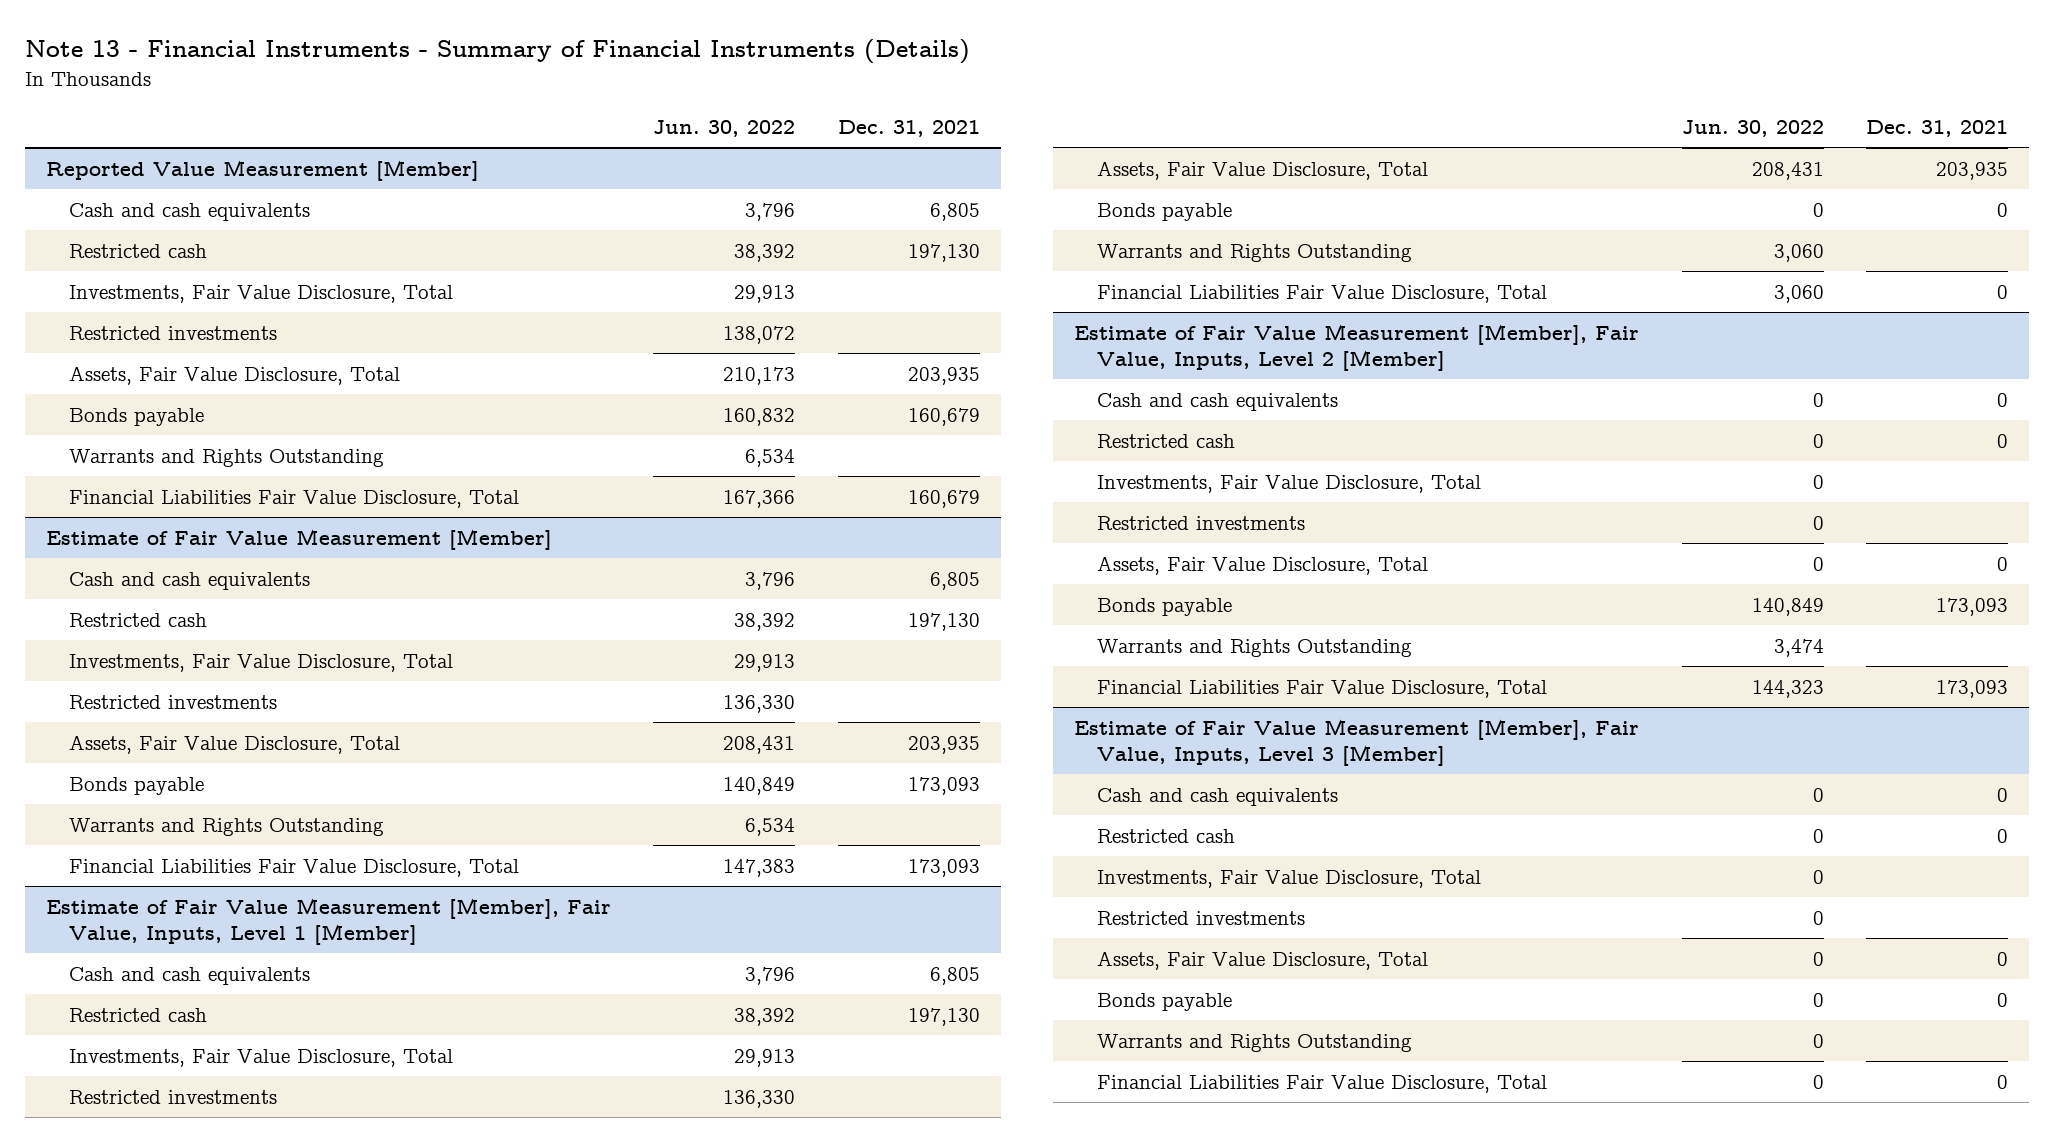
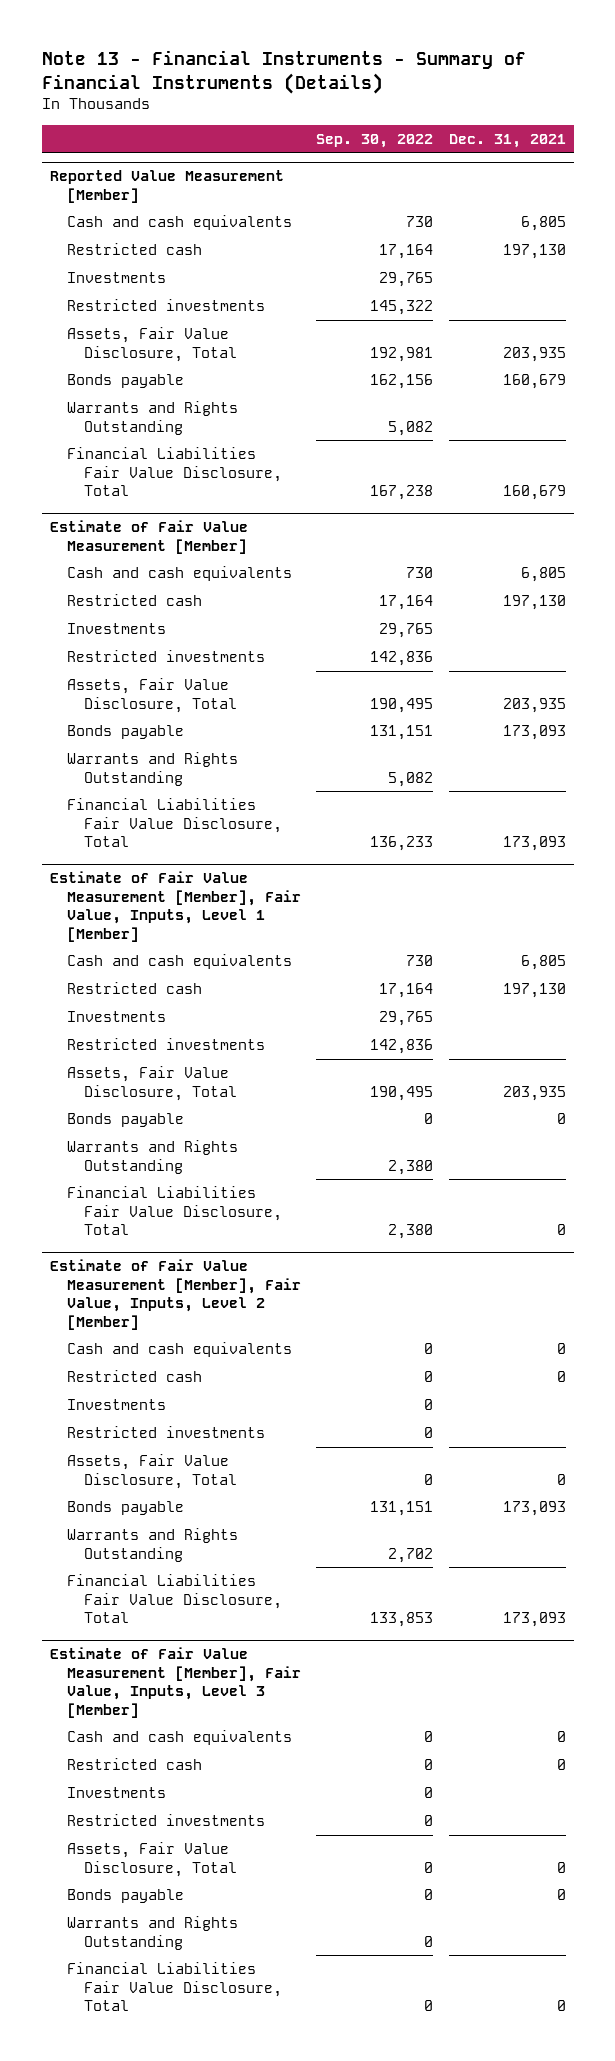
- | Jun. 30, 2022 | Dec. 31, 2021
+ | Sep. 30, 2022 | Dec. 31, 2021
@ Reported Value Measurement [Member]
- Investments, Fair Value Disclosure, Total | 29,913 |
+ Investments | 29,765 |
@ Estimate of Fair Value Measurement [Member]
- Investments, Fair Value Disclosure, Total | 29,913 |
+ Investments | 29,765 |
@ Estimate of Fair Value Measurement [Member], Fair Value, Inputs, Level 1 [Member]
- Investments, Fair Value Disclosure, Total | 29,913 |
+ Investments | 29,765 |
@ Estimate of Fair Value Measurement [Member], Fair Value, Inputs, Level 2 [Member]
- Investments, Fair Value Disclosure, Total | 0 |
+ Investments | 0 |
@ Estimate of Fair Value Measurement [Member], Fair Value, Inputs, Level 3 [Member]
- Investments, Fair Value Disclosure, Total | 0 |
+ Investments | 0 |

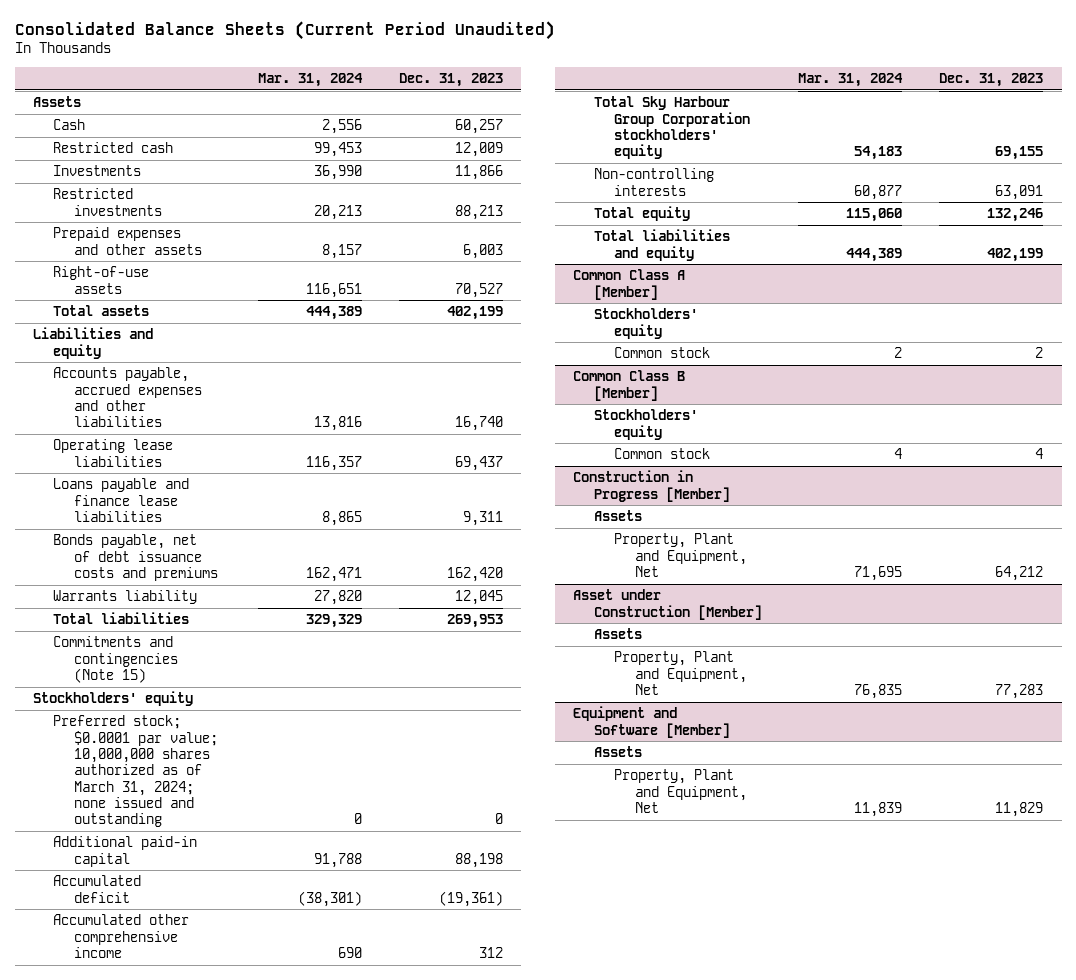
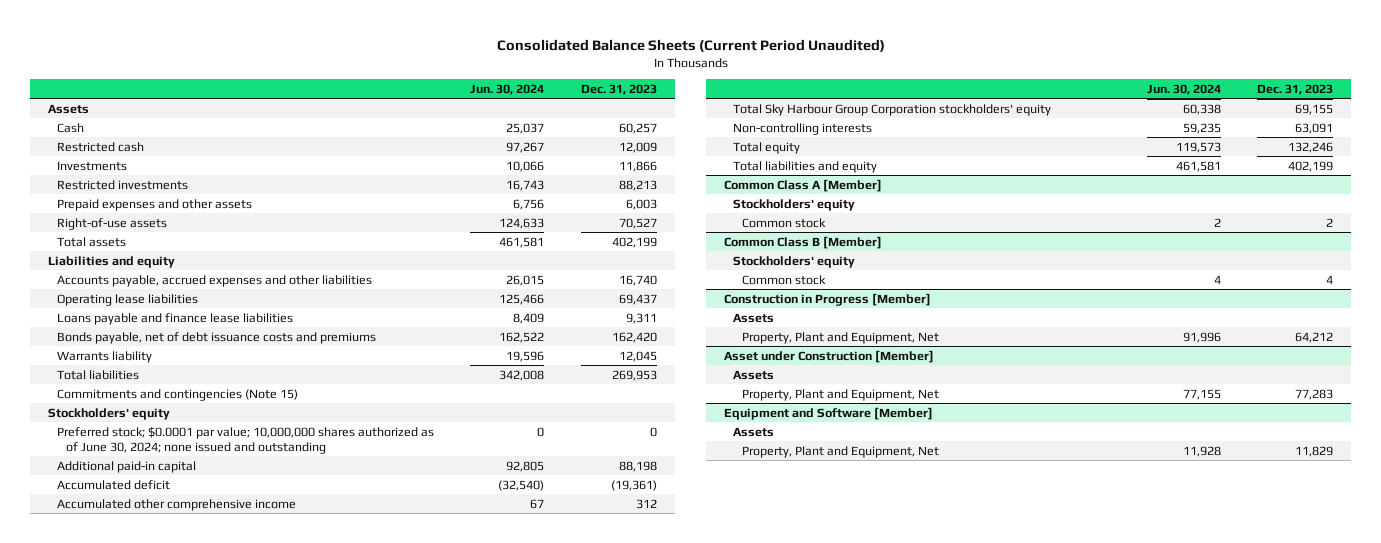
- | Mar. 31, 2024 | Dec. 31, 2023
+ | Jun. 30, 2024 | Dec. 31, 2023
- Preferred stock; $0.0001 par value; 10,000,000 shares authorized as of March 31, 2024; none issued and outstanding | 0 | 0
+ Preferred stock; $0.0001 par value; 10,000,000 shares authorized as of June 30, 2024; none issued and outstanding | 0 | 0

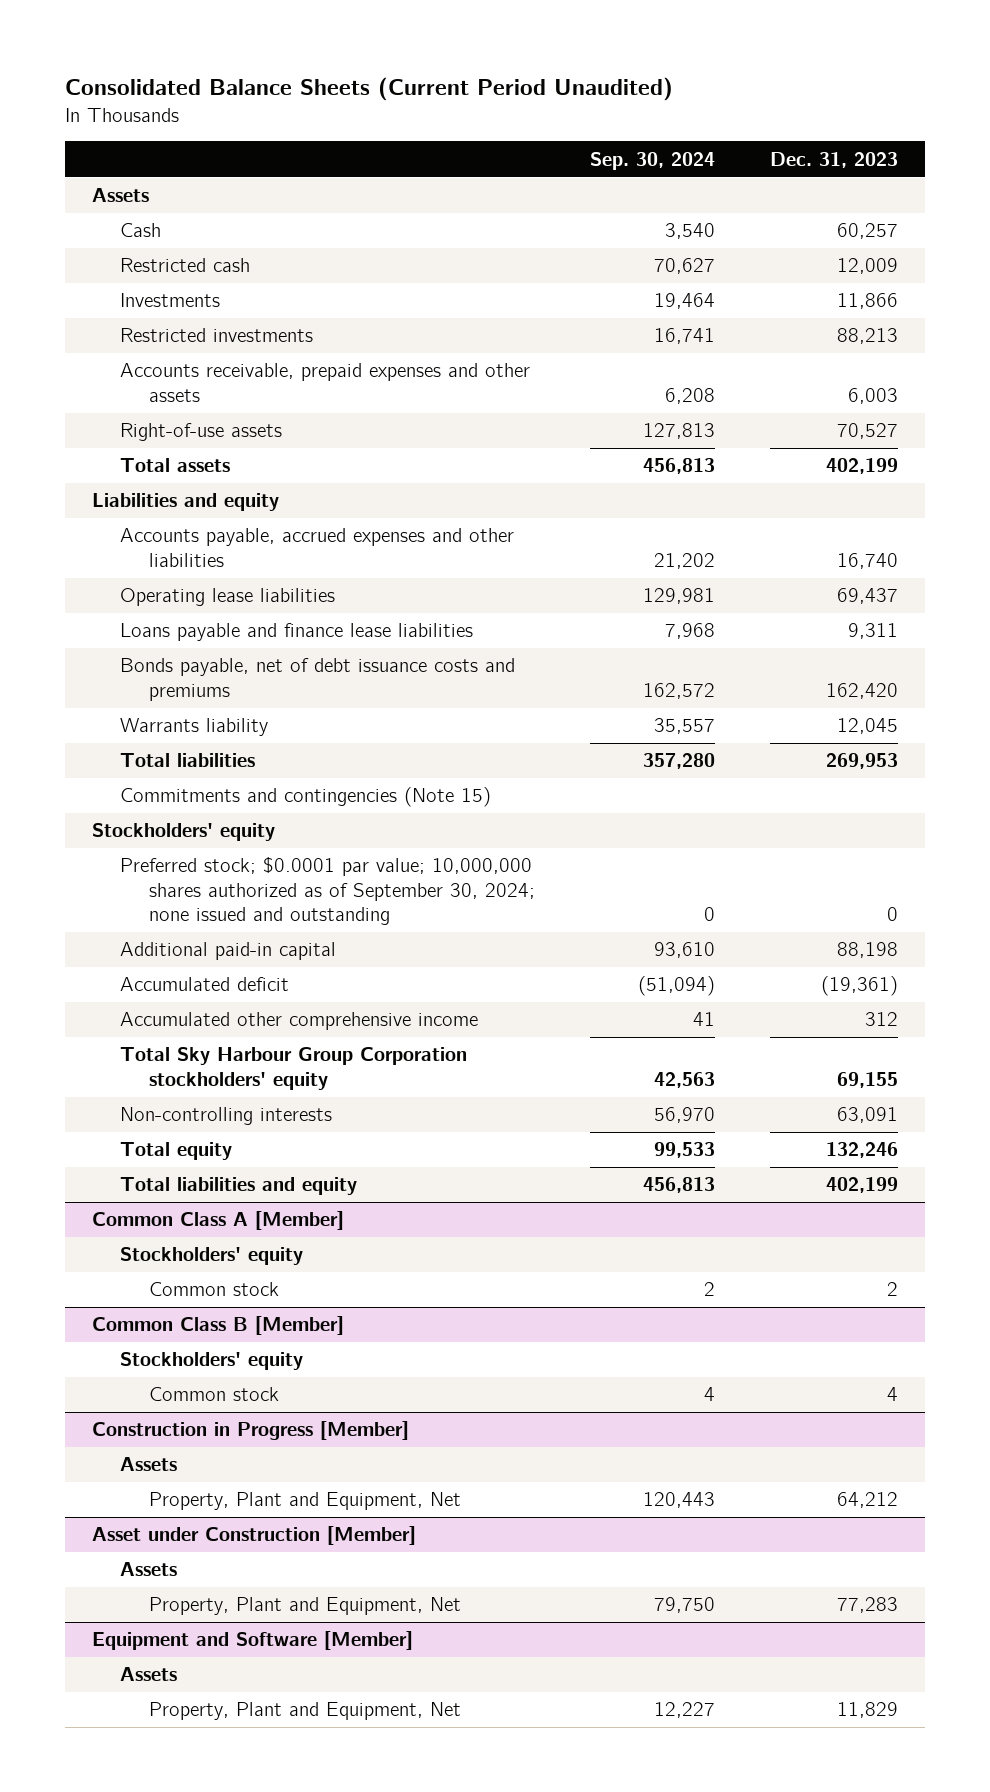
- | Jun. 30, 2024 | Dec. 31, 2023
+ | Sep. 30, 2024 | Dec. 31, 2023
- Prepaid expenses and other assets | 6,756 | 6,003
+ Accounts receivable, prepaid expenses and other assets | 6,208 | 6,003
- Preferred stock; $0.0001 par value; 10,000,000 shares authorized as of June 30, 2024; none issued and outstanding | 0 | 0
+ Preferred stock; $0.0001 par value; 10,000,000 shares authorized as of September 30, 2024; none issued and outstanding | 0 | 0

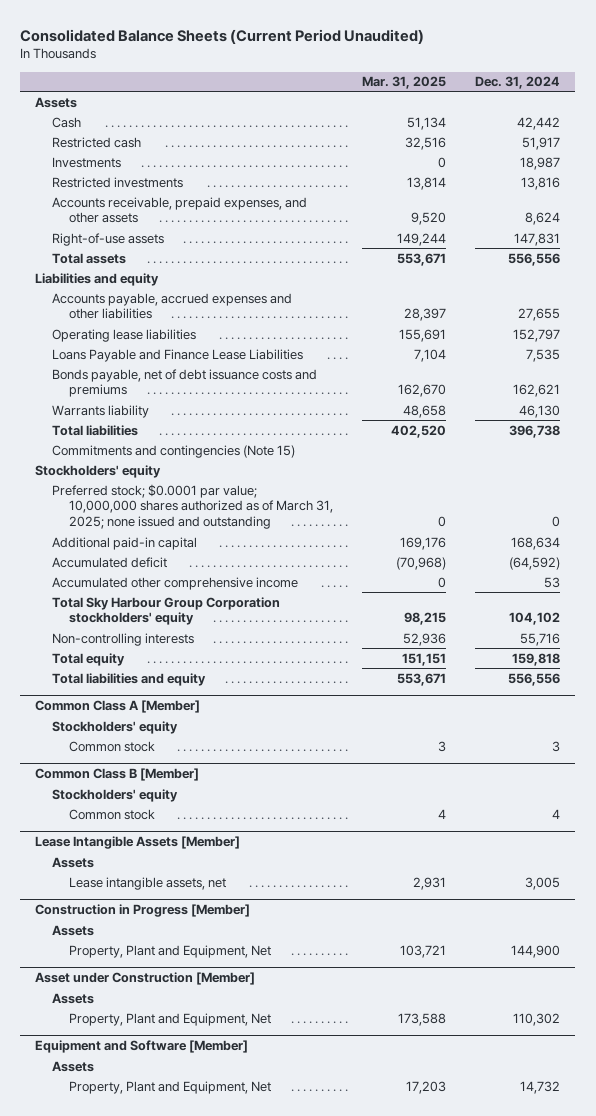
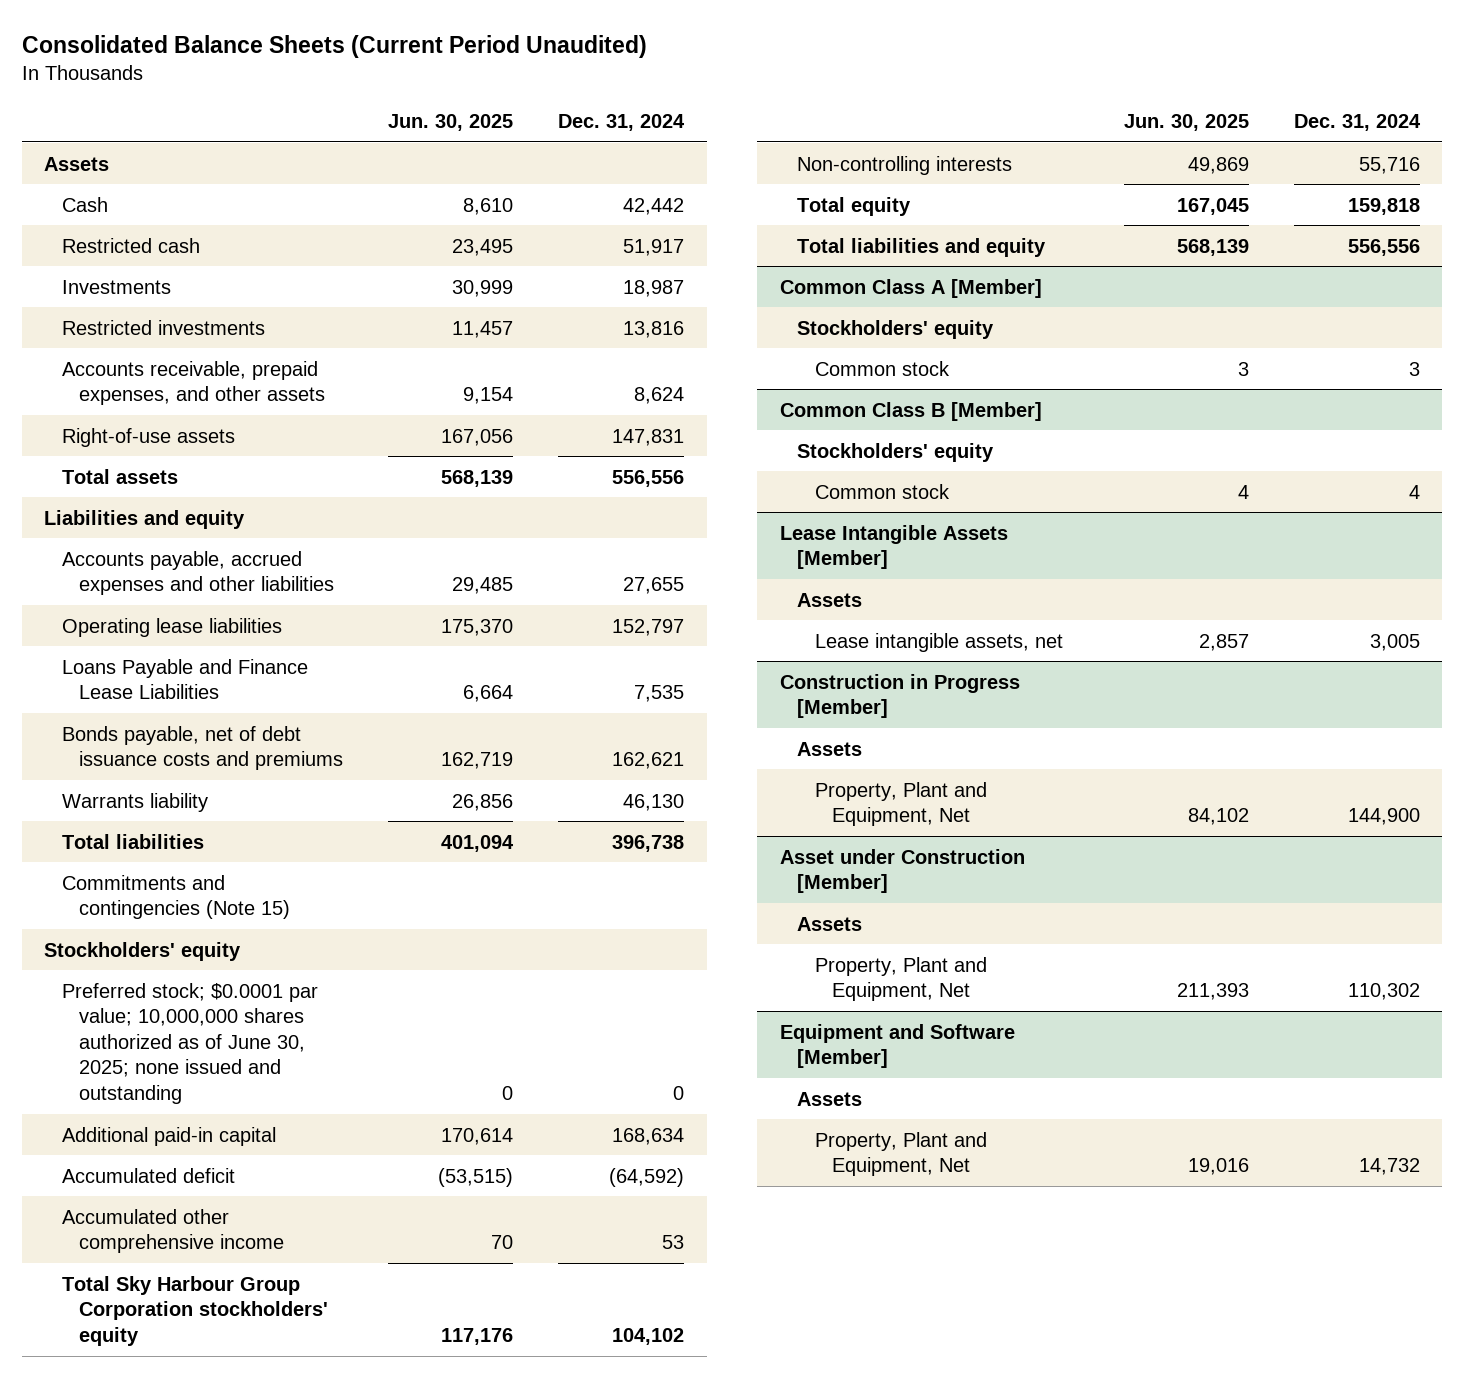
- | Mar. 31, 2025 | Dec. 31, 2024
+ | Jun. 30, 2025 | Dec. 31, 2024
- Preferred stock; $0.0001 par value; 10,000,000 shares authorized as of March 31, 2025; none issued and outstanding | 0 | 0
+ Preferred stock; $0.0001 par value; 10,000,000 shares authorized as of June 30, 2025; none issued and outstanding | 0 | 0

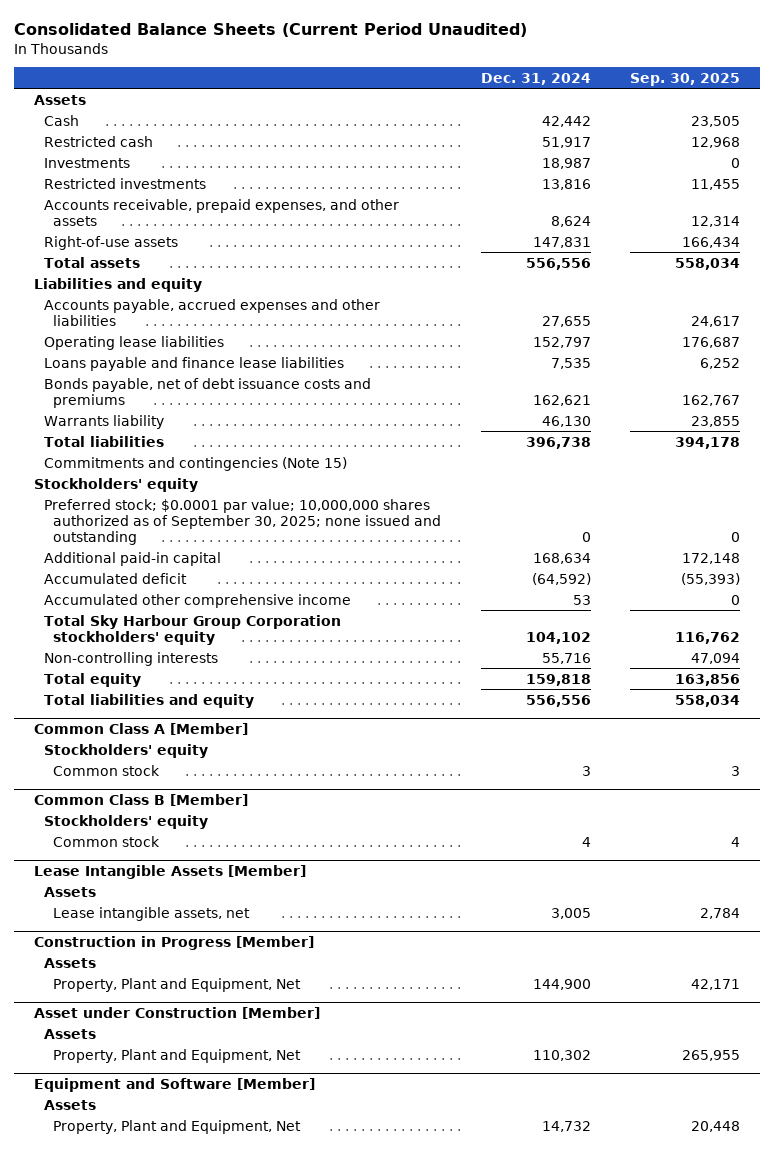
- | Jun. 30, 2025 | Dec. 31, 2024
+ | Dec. 31, 2024 | Sep. 30, 2025
- Loans Payable and Finance Lease Liabilities | 6,664 | 7,535
+ Loans payable and finance lease liabilities | 7,535 | 6,252
- Preferred stock; $0.0001 par value; 10,000,000 shares authorized as of June 30, 2025; none issued and outstanding | 0 | 0
+ Preferred stock; $0.0001 par value; 10,000,000 shares authorized as of September 30, 2025; none issued and outstanding | 0 | 0

